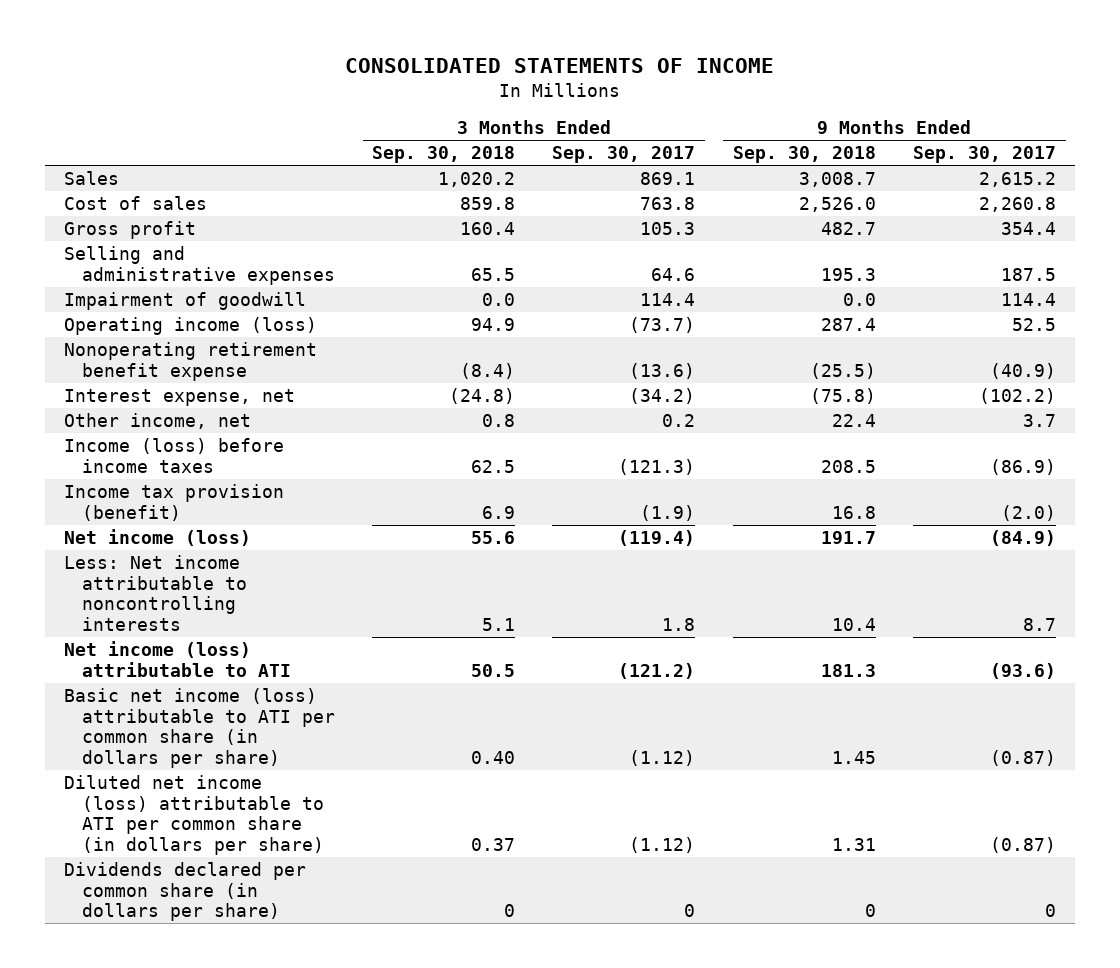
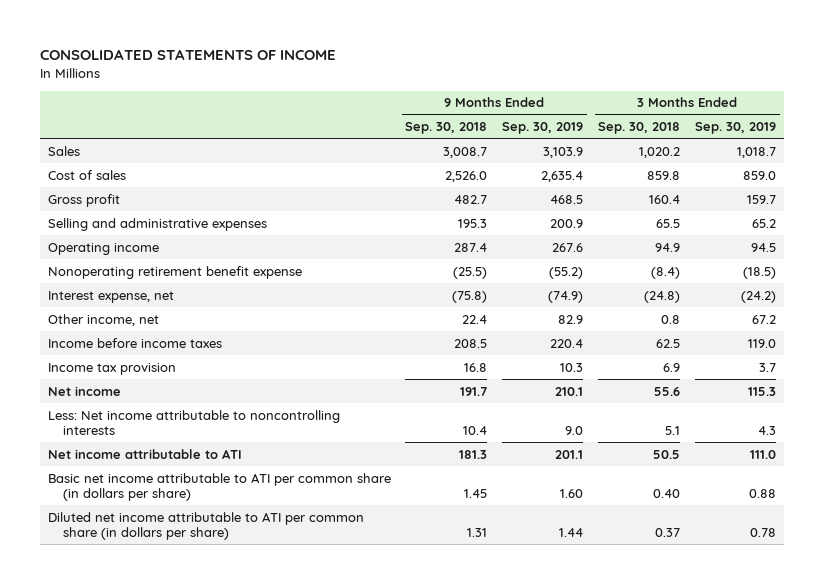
- | 3 Months Ended Sep. 30, 2018 | 3 Months Ended Sep. 30, 2017 | 9 Months Ended Sep. 30, 2018 | 9 Months Ended Sep. 30, 2017
+ | 9 Months Ended Sep. 30, 2018 | 9 Months Ended Sep. 30, 2019 | 3 Months Ended Sep. 30, 2018 | 3 Months Ended Sep. 30, 2019
- Impairment of goodwill | 0.0 | 114.4 | 0.0 | 114.4
- Operating income (loss) | 94.9 | (73.7) | 287.4 | 52.5
+ Operating income | 287.4 | 267.6 | 94.9 | 94.5
- Income (loss) before income taxes | 62.5 | (121.3) | 208.5 | (86.9)
- Income tax provision (benefit) | 6.9 | (1.9) | 16.8 | (2.0)
- Net income (loss) | 55.6 | (119.4) | 191.7 | (84.9)
+ Income before income taxes | 208.5 | 220.4 | 62.5 | 119.0
+ Income tax provision | 16.8 | 10.3 | 6.9 | 3.7
+ Net income | 191.7 | 210.1 | 55.6 | 115.3
- Net income (loss) attributable to ATI | 50.5 | (121.2) | 181.3 | (93.6)
- Basic net income (loss) attributable to ATI per common share (in dollars per share) | 0.40 | (1.12) | 1.45 | (0.87)
- Diluted net income (loss) attributable to ATI per common share (in dollars per share) | 0.37 | (1.12) | 1.31 | (0.87)
- Dividends declared per common share (in dollars per share) | 0 | 0 | 0 | 0
+ Net income attributable to ATI | 181.3 | 201.1 | 50.5 | 111.0
+ Basic net income attributable to ATI per common share (in dollars per share) | 1.45 | 1.60 | 0.40 | 0.88
+ Diluted net income attributable to ATI per common share (in dollars per share) | 1.31 | 1.44 | 0.37 | 0.78

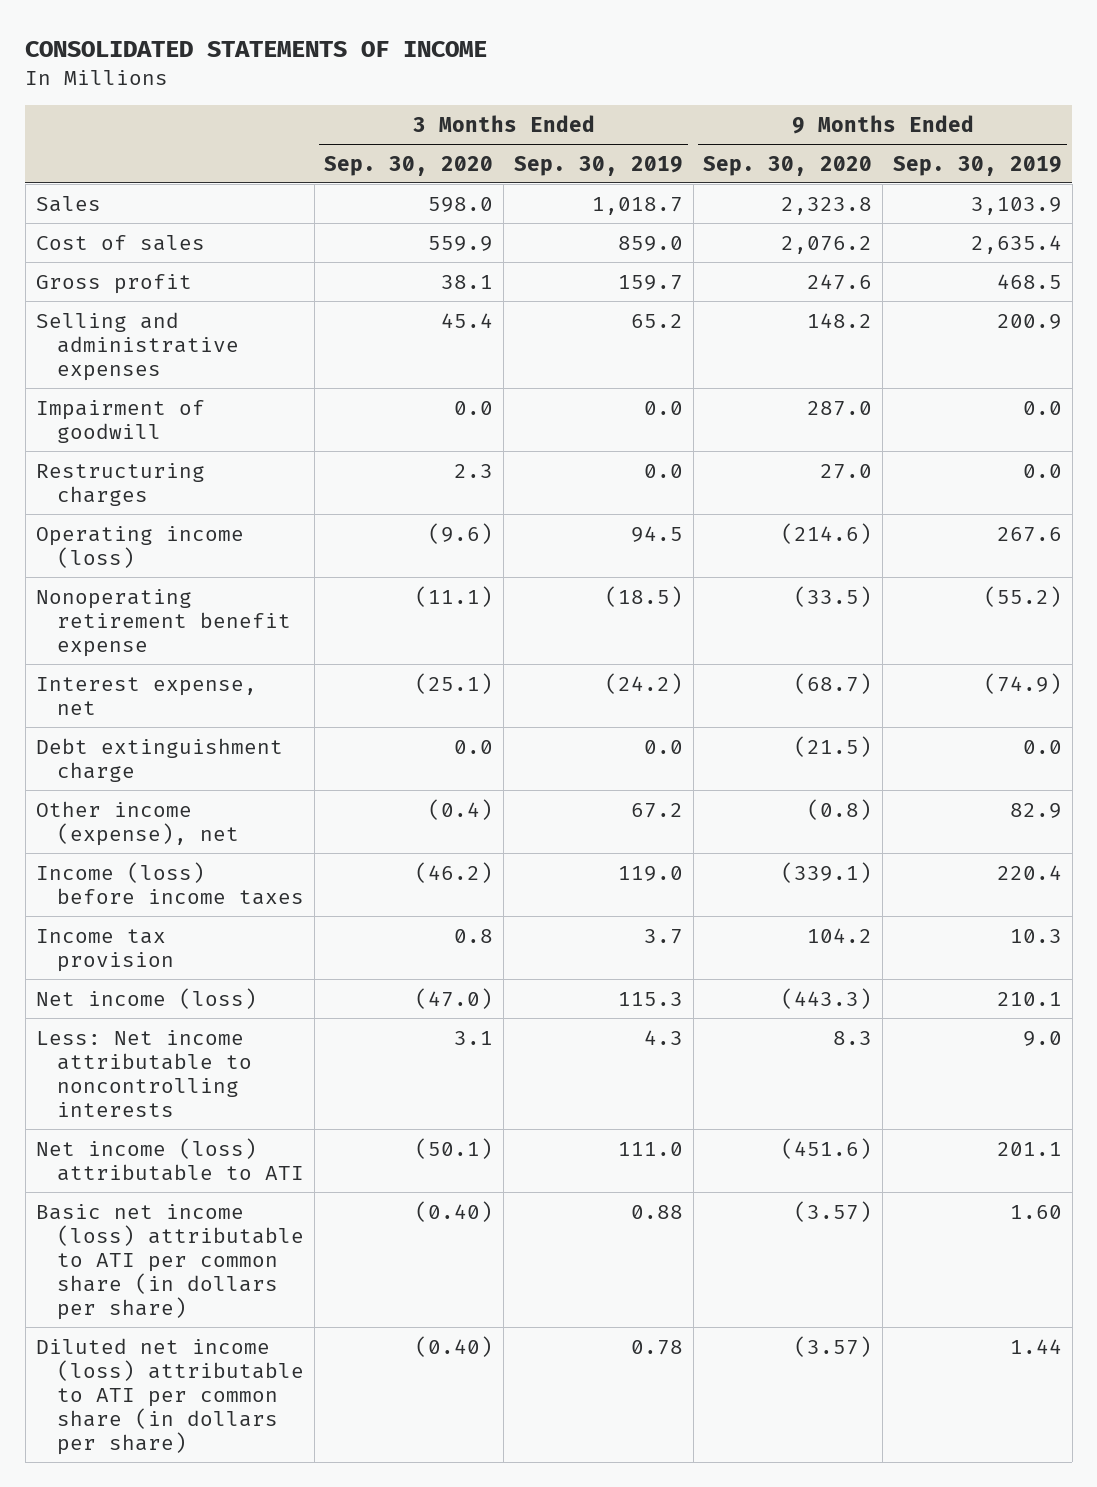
- | 9 Months Ended Sep. 30, 2018 | 9 Months Ended Sep. 30, 2019 | 3 Months Ended Sep. 30, 2018 | 3 Months Ended Sep. 30, 2019
+ | 3 Months Ended Sep. 30, 2020 | 3 Months Ended Sep. 30, 2019 | 9 Months Ended Sep. 30, 2020 | 9 Months Ended Sep. 30, 2019
- Operating income | 287.4 | 267.6 | 94.9 | 94.5
+ Impairment of goodwill | 0.0 | 0.0 | 287.0 | 0.0
+ Restructuring charges | 2.3 | 0.0 | 27.0 | 0.0
+ Operating income (loss) | (9.6) | 94.5 | (214.6) | 267.6
- Other income, net | 22.4 | 82.9 | 0.8 | 67.2
- Income before income taxes | 208.5 | 220.4 | 62.5 | 119.0
+ Debt extinguishment charge | 0.0 | 0.0 | (21.5) | 0.0
+ Other income (expense), net | (0.4) | 67.2 | (0.8) | 82.9
+ Income (loss) before income taxes | (46.2) | 119.0 | (339.1) | 220.4
- Net income | 191.7 | 210.1 | 55.6 | 115.3
+ Net income (loss) | (47.0) | 115.3 | (443.3) | 210.1
- Net income attributable to ATI | 181.3 | 201.1 | 50.5 | 111.0
- Basic net income attributable to ATI per common share (in dollars per share) | 1.45 | 1.60 | 0.40 | 0.88
- Diluted net income attributable to ATI per common share (in dollars per share) | 1.31 | 1.44 | 0.37 | 0.78
+ Net income (loss) attributable to ATI | (50.1) | 111.0 | (451.6) | 201.1
+ Basic net income (loss) attributable to ATI per common share (in dollars per share) | (0.40) | 0.88 | (3.57) | 1.60
+ Diluted net income (loss) attributable to ATI per common share (in dollars per share) | (0.40) | 0.78 | (3.57) | 1.44

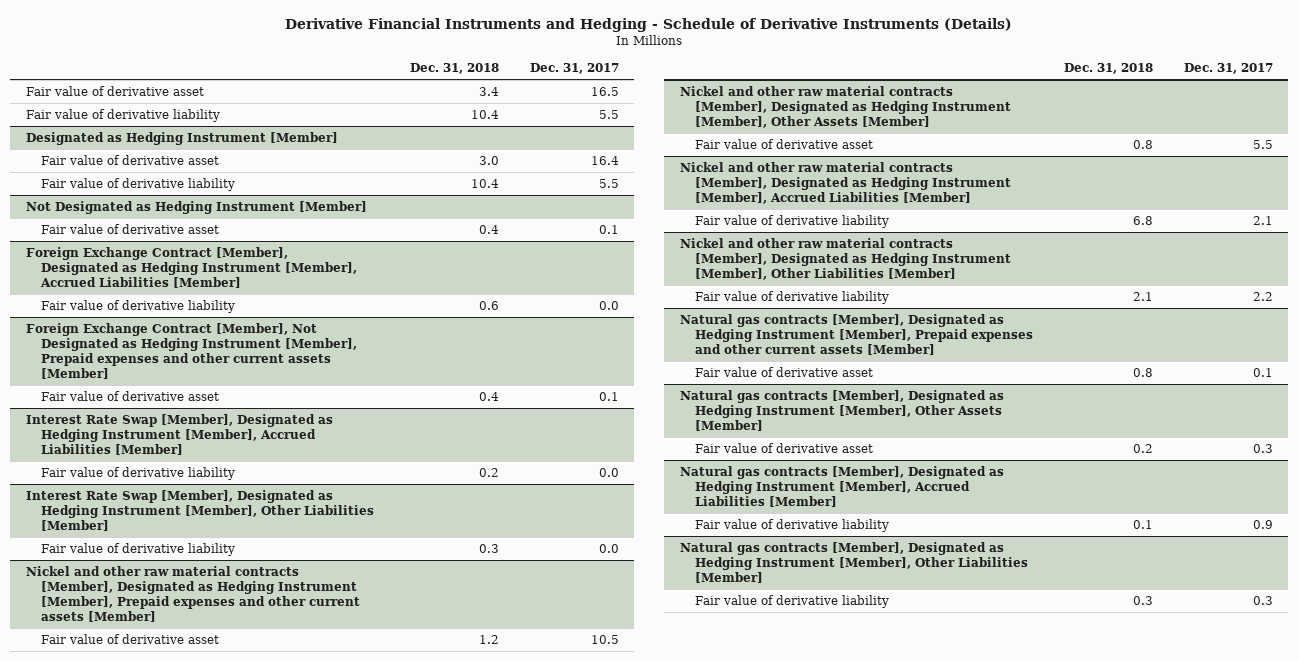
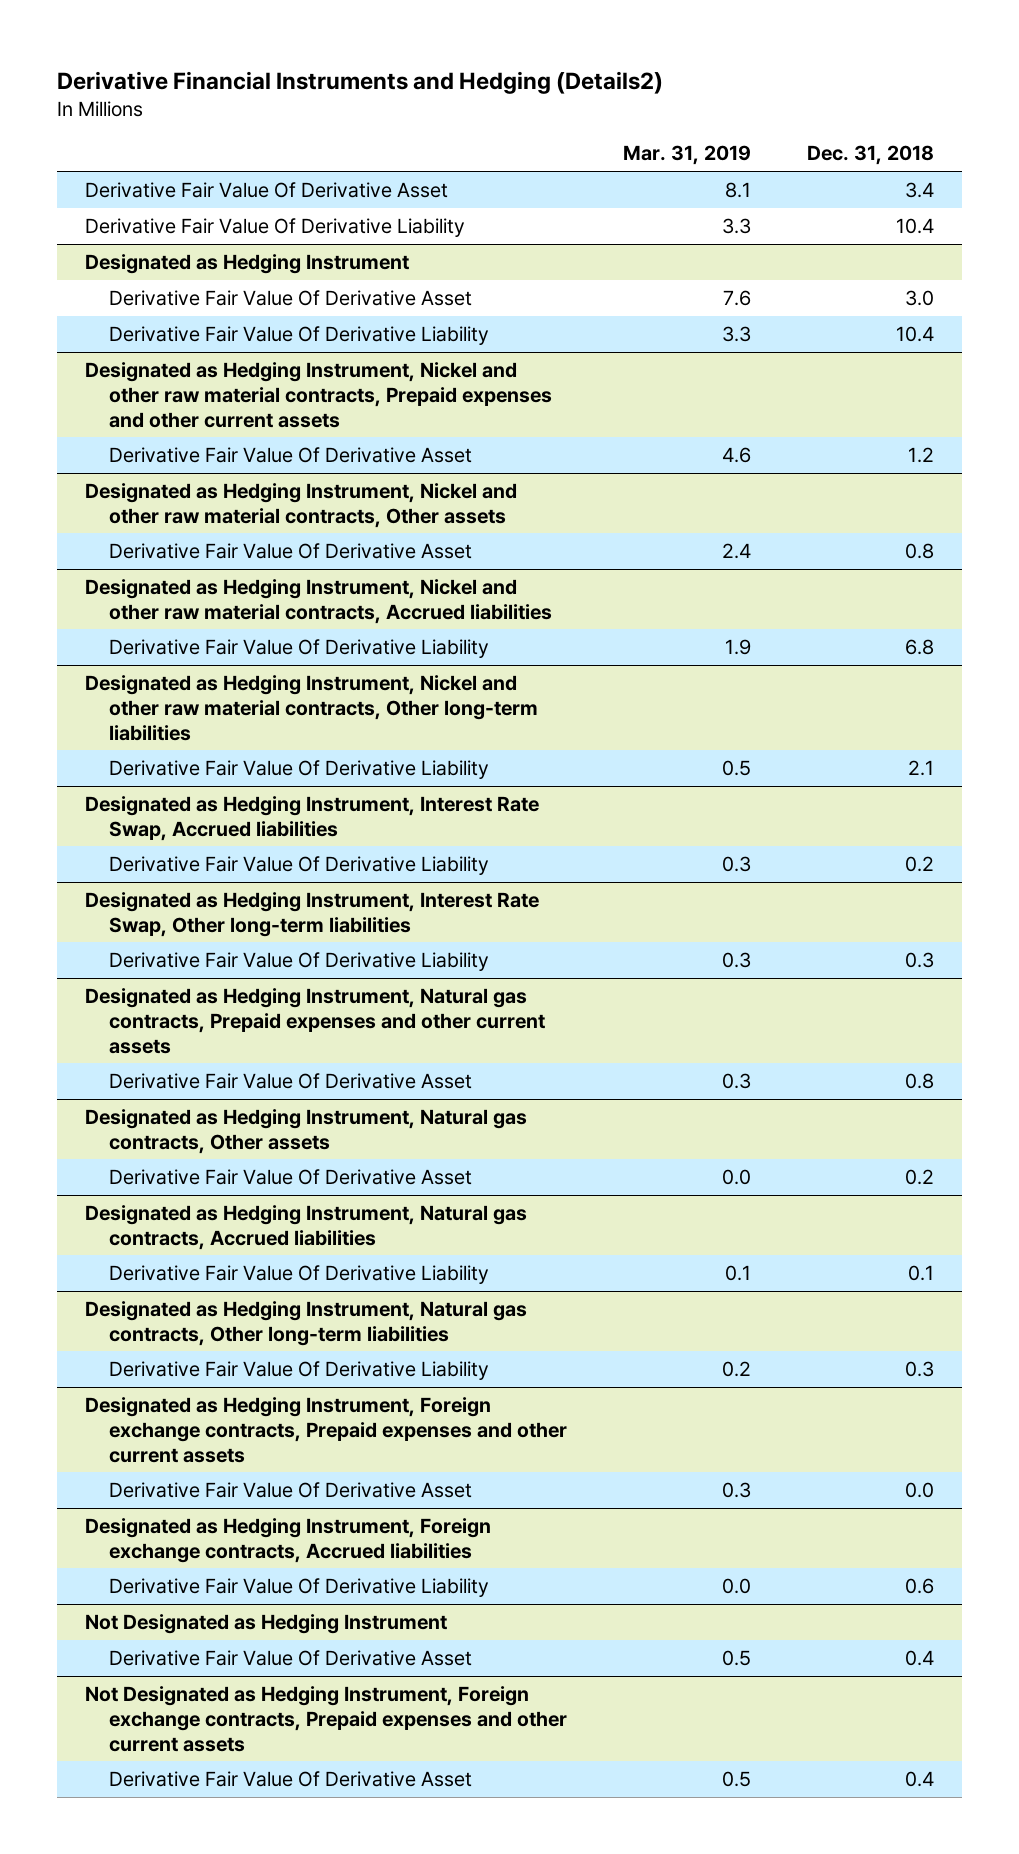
- Derivative Financial Instruments and Hedging - Schedule of Derivative Instruments (Details)
+ Derivative Financial Instruments and Hedging (Details2)
- | Dec. 31, 2018 | Dec. 31, 2017
+ | Mar. 31, 2019 | Dec. 31, 2018
- Fair value of derivative asset | 3.4 | 16.5
- Fair value of derivative liability | 10.4 | 5.5
- Designated as Hedging Instrument [Member]
- Fair value of derivative asset | 3.0 | 16.4
- Fair value of derivative liability | 10.4 | 5.5
- Not Designated as Hedging Instrument [Member]
- Fair value of derivative asset | 0.4 | 0.1
- Foreign Exchange Contract [Member], Designated as Hedging Instrument [Member], Accrued Liabilities [Member]
- Fair value of derivative liability | 0.6 | 0.0
- Foreign Exchange Contract [Member], Not Designated as Hedging Instrument [Member], Prepaid expenses and other current assets [Member]
- Fair value of derivative asset | 0.4 | 0.1
- Interest Rate Swap [Member], Designated as Hedging Instrument [Member], Accrued Liabilities [Member]
- Fair value of derivative liability | 0.2 | 0.0
- Interest Rate Swap [Member], Designated as Hedging Instrument [Member], Other Liabilities [Member]
- Fair value of derivative liability | 0.3 | 0.0
- Nickel and other raw material contracts [Member], Designated as Hedging Instrument [Member], Prepaid expenses and other current assets [Member]
- Fair value of derivative asset | 1.2 | 10.5
- Nickel and other raw material contracts [Member], Designated as Hedging Instrument [Member], Other Assets [Member]
- Fair value of derivative asset | 0.8 | 5.5
- Nickel and other raw material contracts [Member], Designated as Hedging Instrument [Member], Accrued Liabilities [Member]
- Fair value of derivative liability | 6.8 | 2.1
- Nickel and other raw material contracts [Member], Designated as Hedging Instrument [Member], Other Liabilities [Member]
- Fair value of derivative liability | 2.1 | 2.2
- Natural gas contracts [Member], Designated as Hedging Instrument [Member], Prepaid expenses and other current assets [Member]
- Fair value of derivative asset | 0.8 | 0.1
- Natural gas contracts [Member], Designated as Hedging Instrument [Member], Other Assets [Member]
- Fair value of derivative asset | 0.2 | 0.3
- Natural gas contracts [Member], Designated as Hedging Instrument [Member], Accrued Liabilities [Member]
- Fair value of derivative liability | 0.1 | 0.9
- Natural gas contracts [Member], Designated as Hedging Instrument [Member], Other Liabilities [Member]
- Fair value of derivative liability | 0.3 | 0.3
+ Derivative Fair Value Of Derivative Asset | 8.1 | 3.4
+ Derivative Fair Value Of Derivative Liability | 3.3 | 10.4
+ Designated as Hedging Instrument
+ Derivative Fair Value Of Derivative Asset | 7.6 | 3.0
+ Derivative Fair Value Of Derivative Liability | 3.3 | 10.4
+ Designated as Hedging Instrument, Nickel and other raw material contracts, Prepaid expenses and other current assets
+ Derivative Fair Value Of Derivative Asset | 4.6 | 1.2
+ Designated as Hedging Instrument, Nickel and other raw material contracts, Other assets
+ Derivative Fair Value Of Derivative Asset | 2.4 | 0.8
+ Designated as Hedging Instrument, Nickel and other raw material contracts, Accrued liabilities
+ Derivative Fair Value Of Derivative Liability | 1.9 | 6.8
+ Designated as Hedging Instrument, Nickel and other raw material contracts, Other long-term liabilities
+ Derivative Fair Value Of Derivative Liability | 0.5 | 2.1
+ Designated as Hedging Instrument, Interest Rate Swap, Accrued liabilities
+ Derivative Fair Value Of Derivative Liability | 0.3 | 0.2
+ Designated as Hedging Instrument, Interest Rate Swap, Other long-term liabilities
+ Derivative Fair Value Of Derivative Liability | 0.3 | 0.3
+ Designated as Hedging Instrument, Natural gas contracts, Prepaid expenses and other current assets
+ Derivative Fair Value Of Derivative Asset | 0.3 | 0.8
+ Designated as Hedging Instrument, Natural gas contracts, Other assets
+ Derivative Fair Value Of Derivative Asset | 0.0 | 0.2
+ Designated as Hedging Instrument, Natural gas contracts, Accrued liabilities
+ Derivative Fair Value Of Derivative Liability | 0.1 | 0.1
+ Designated as Hedging Instrument, Natural gas contracts, Other long-term liabilities
+ Derivative Fair Value Of Derivative Liability | 0.2 | 0.3
+ Designated as Hedging Instrument, Foreign exchange contracts, Prepaid expenses and other current assets
+ Derivative Fair Value Of Derivative Asset | 0.3 | 0.0
+ Designated as Hedging Instrument, Foreign exchange contracts, Accrued liabilities
+ Derivative Fair Value Of Derivative Liability | 0.0 | 0.6
+ Not Designated as Hedging Instrument
+ Derivative Fair Value Of Derivative Asset | 0.5 | 0.4
+ Not Designated as Hedging Instrument, Foreign exchange contracts, Prepaid expenses and other current assets
+ Derivative Fair Value Of Derivative Asset | 0.5 | 0.4

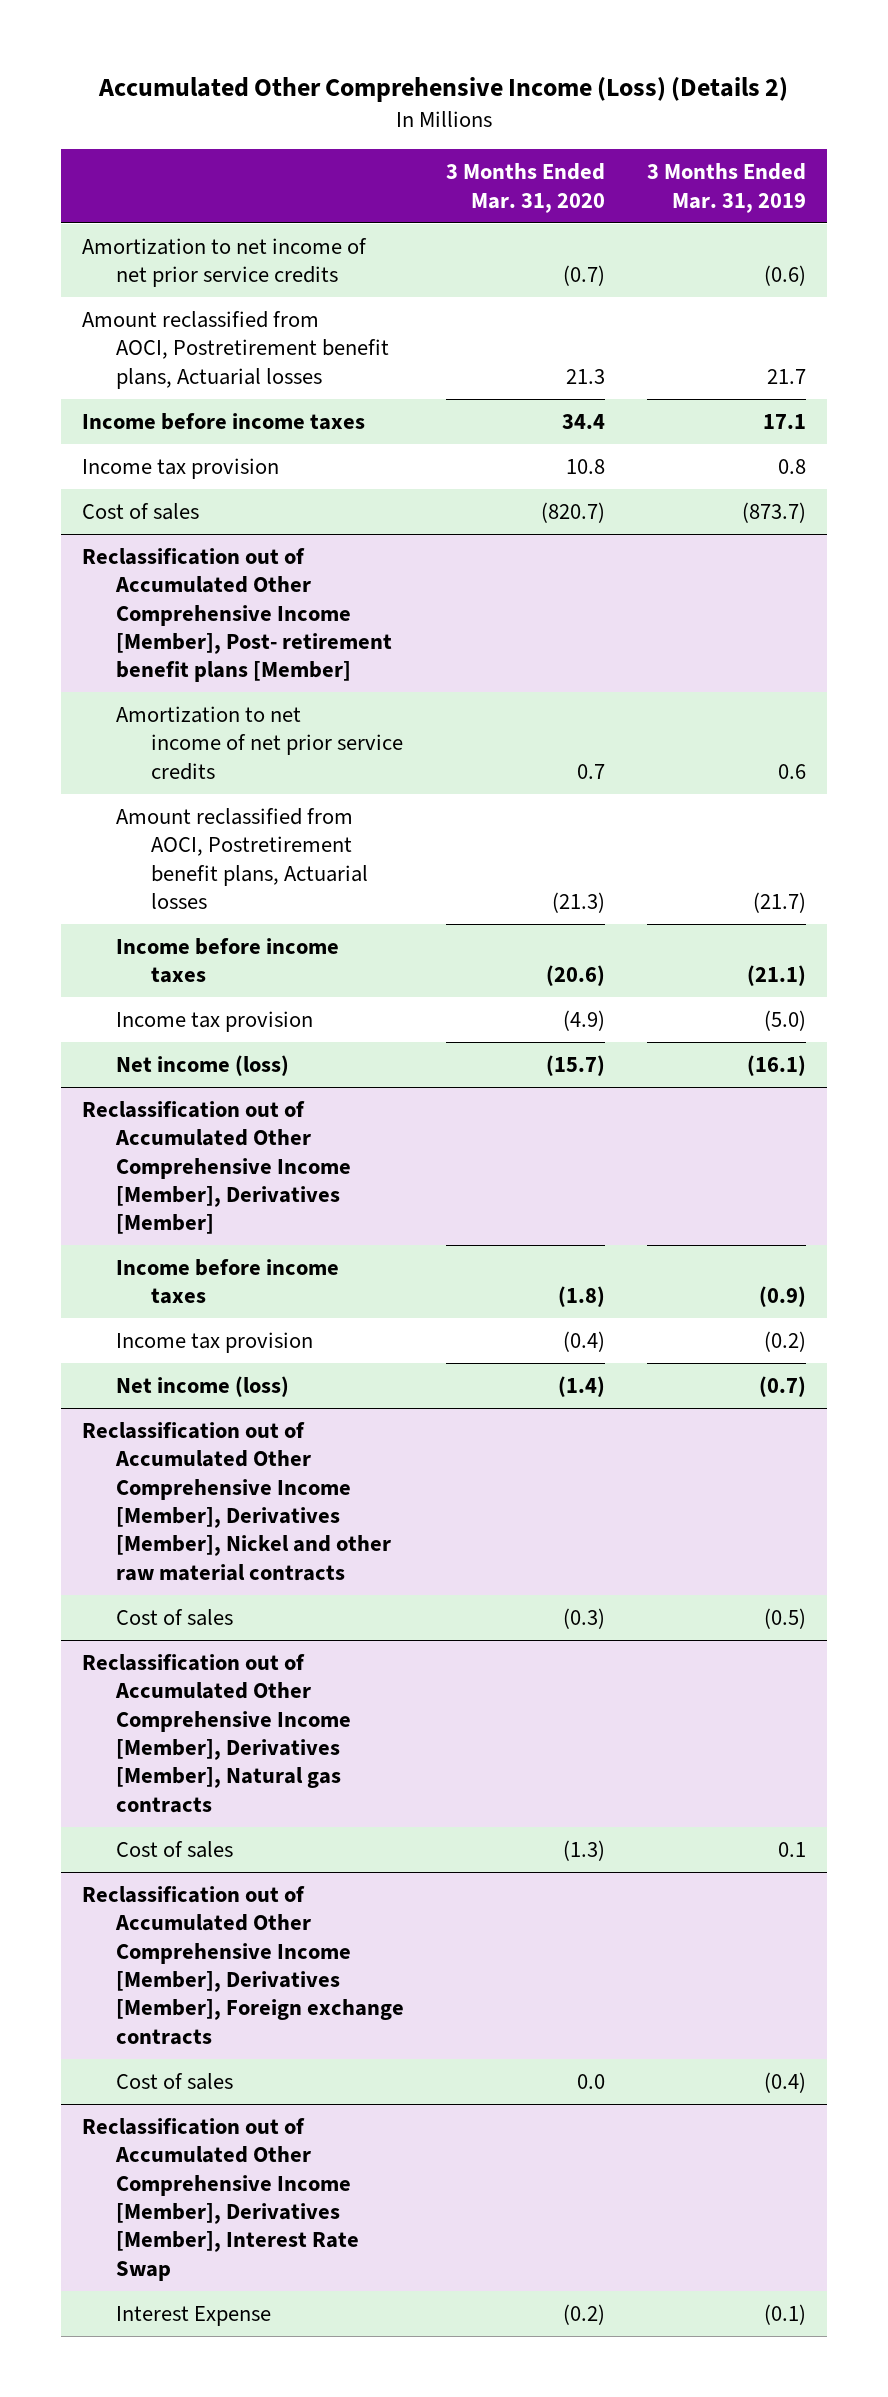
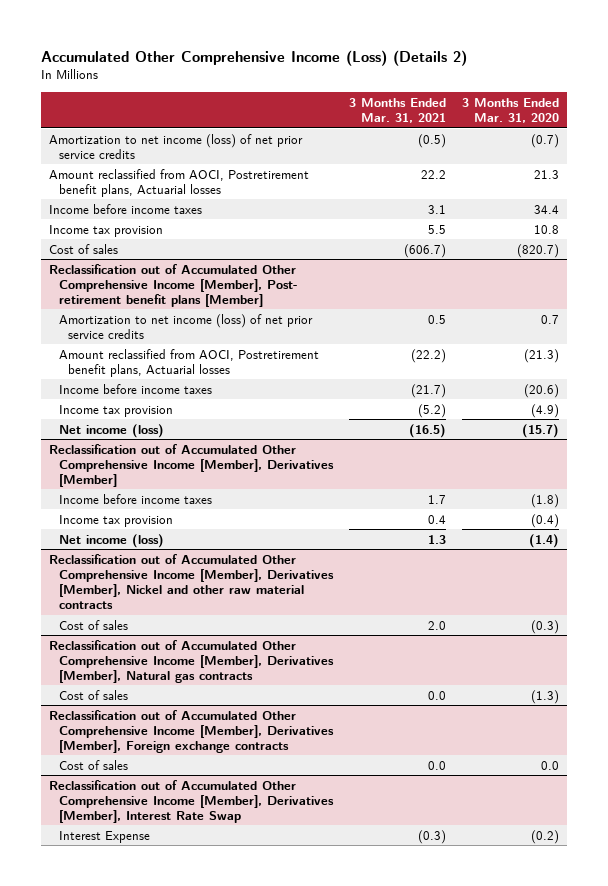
- | 3 Months Ended Mar. 31, 2020 | 3 Months Ended Mar. 31, 2019
+ | 3 Months Ended Mar. 31, 2021 | 3 Months Ended Mar. 31, 2020
- Amortization to net income of net prior service credits | (0.7) | (0.6)
+ Amortization to net income (loss) of net prior service credits | (0.5) | (0.7)
@ Reclassification out of Accumulated Other Comprehensive Income [Member], Post- retirement benefit plans [Member]
- Amortization to net income of net prior service credits | 0.7 | 0.6
+ Amortization to net income (loss) of net prior service credits | 0.5 | 0.7

